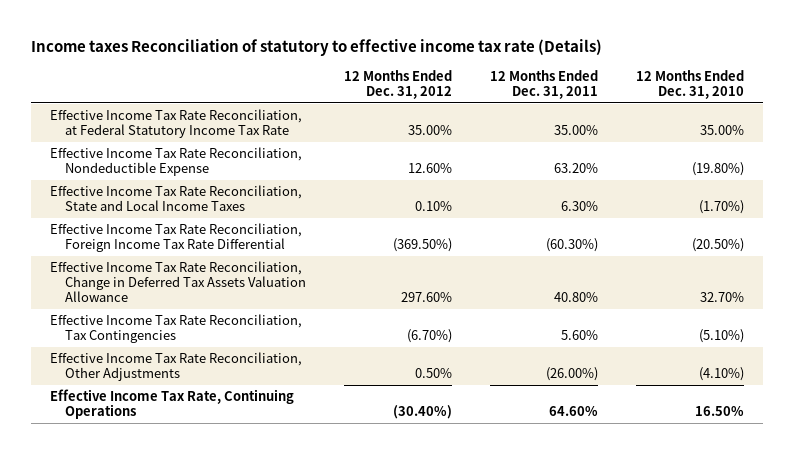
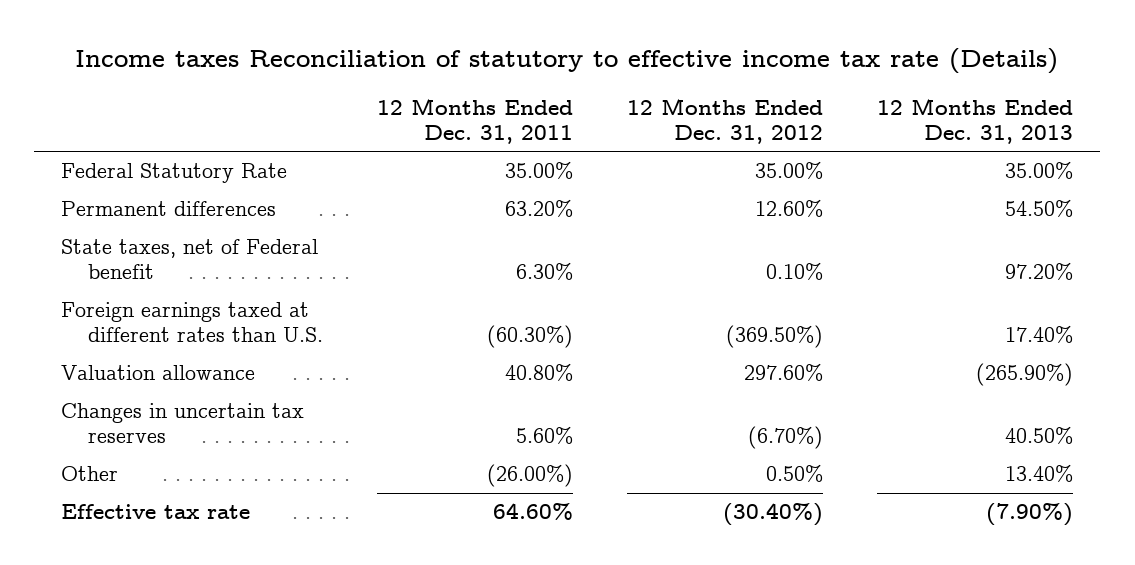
- | 12 Months Ended Dec. 31, 2012 | 12 Months Ended Dec. 31, 2011 | 12 Months Ended Dec. 31, 2010
+ | 12 Months Ended Dec. 31, 2011 | 12 Months Ended Dec. 31, 2012 | 12 Months Ended Dec. 31, 2013
- Effective Income Tax Rate Reconciliation, at Federal Statutory Income Tax Rate | 35.00% | 35.00% | 35.00%
- Effective Income Tax Rate Reconciliation, Nondeductible Expense | 12.60% | 63.20% | (19.80%)
- Effective Income Tax Rate Reconciliation, State and Local Income Taxes | 0.10% | 6.30% | (1.70%)
- Effective Income Tax Rate Reconciliation, Foreign Income Tax Rate Differential | (369.50%) | (60.30%) | (20.50%)
- Effective Income Tax Rate Reconciliation, Change in Deferred Tax Assets Valuation Allowance | 297.60% | 40.80% | 32.70%
- Effective Income Tax Rate Reconciliation, Tax Contingencies | (6.70%) | 5.60% | (5.10%)
- Effective Income Tax Rate Reconciliation, Other Adjustments | 0.50% | (26.00%) | (4.10%)
- Effective Income Tax Rate, Continuing Operations | (30.40%) | 64.60% | 16.50%
+ Federal Statutory Rate | 35.00% | 35.00% | 35.00%
+ Permanent differences | 63.20% | 12.60% | 54.50%
+ State taxes, net of Federal benefit | 6.30% | 0.10% | 97.20%
+ Foreign earnings taxed at different rates than U.S. | (60.30%) | (369.50%) | 17.40%
+ Valuation allowance | 40.80% | 297.60% | (265.90%)
+ Changes in uncertain tax reserves | 5.60% | (6.70%) | 40.50%
+ Other | (26.00%) | 0.50% | 13.40%
+ Effective tax rate | 64.60% | (30.40%) | (7.90%)

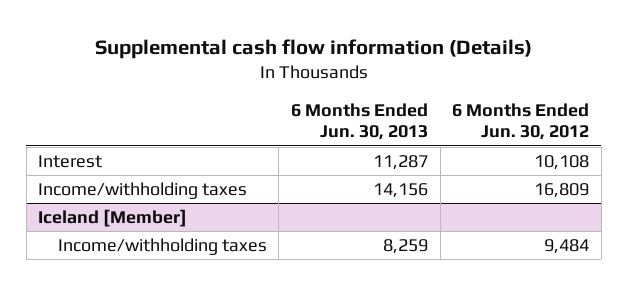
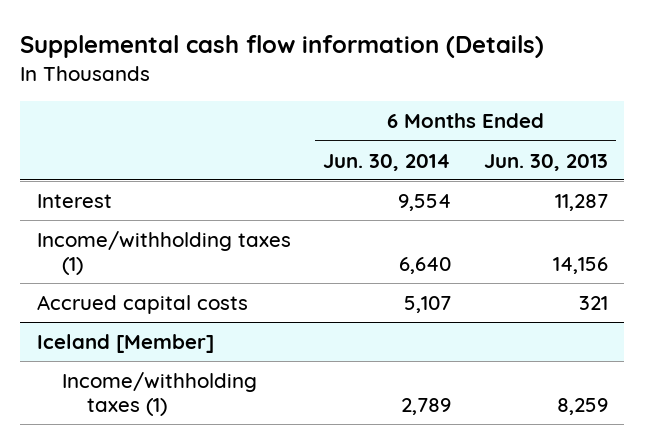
- | 6 Months Ended Jun. 30, 2013 | 6 Months Ended Jun. 30, 2012
+ | 6 Months Ended Jun. 30, 2014 | 6 Months Ended Jun. 30, 2013
- Income/withholding taxes | 14,156 | 16,809
+ Income/withholding taxes (1) | 6,640 | 14,156
+ Accrued capital costs | 5,107 | 321
@ Iceland [Member]
- Income/withholding taxes | 8,259 | 9,484
+ Income/withholding taxes (1) | 2,789 | 8,259

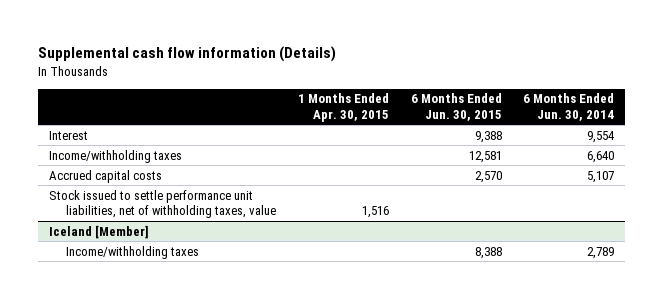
- | 6 Months Ended Jun. 30, 2014 | 6 Months Ended Jun. 30, 2013
+ | 1 Months Ended Apr. 30, 2015 | 6 Months Ended Jun. 30, 2015 | 6 Months Ended Jun. 30, 2014
- Income/withholding taxes (1) | 6,640 | 14,156
+ Income/withholding taxes | | 12,581 | 6,640
+ Stock issued to settle performance unit liabilities, net of withholding taxes, value | 1,516 | |
@ Iceland [Member]
- Income/withholding taxes (1) | 2,789 | 8,259
+ Income/withholding taxes | | 8,388 | 2,789

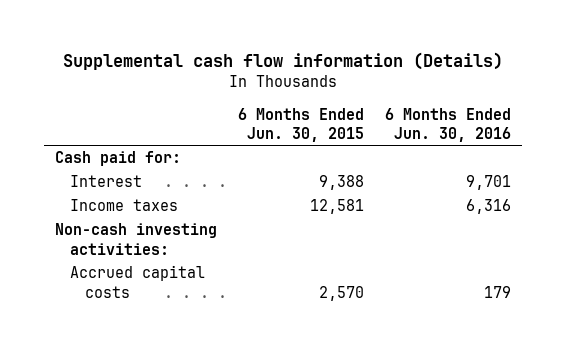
- | 1 Months Ended Apr. 30, 2015 | 6 Months Ended Jun. 30, 2015 | 6 Months Ended Jun. 30, 2014
+ | 6 Months Ended Jun. 30, 2015 | 6 Months Ended Jun. 30, 2016
+ Cash paid for:
- Income/withholding taxes | | 12,581 | 6,640
+ Income taxes | 12,581 | 6,316
+ Non-cash investing activities:
- Stock issued to settle performance unit liabilities, net of withholding taxes, value | 1,516 | |
- Iceland [Member]
- Income/withholding taxes | | 8,388 | 2,789

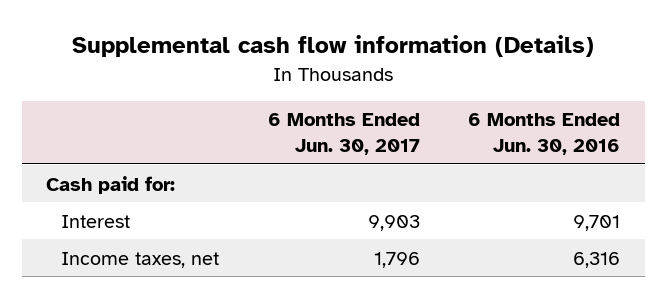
- | 6 Months Ended Jun. 30, 2015 | 6 Months Ended Jun. 30, 2016
+ | 6 Months Ended Jun. 30, 2017 | 6 Months Ended Jun. 30, 2016
- Income taxes | 12,581 | 6,316
- Non-cash investing activities:
- Accrued capital costs | 2,570 | 179
+ Income taxes, net | 1,796 | 6,316

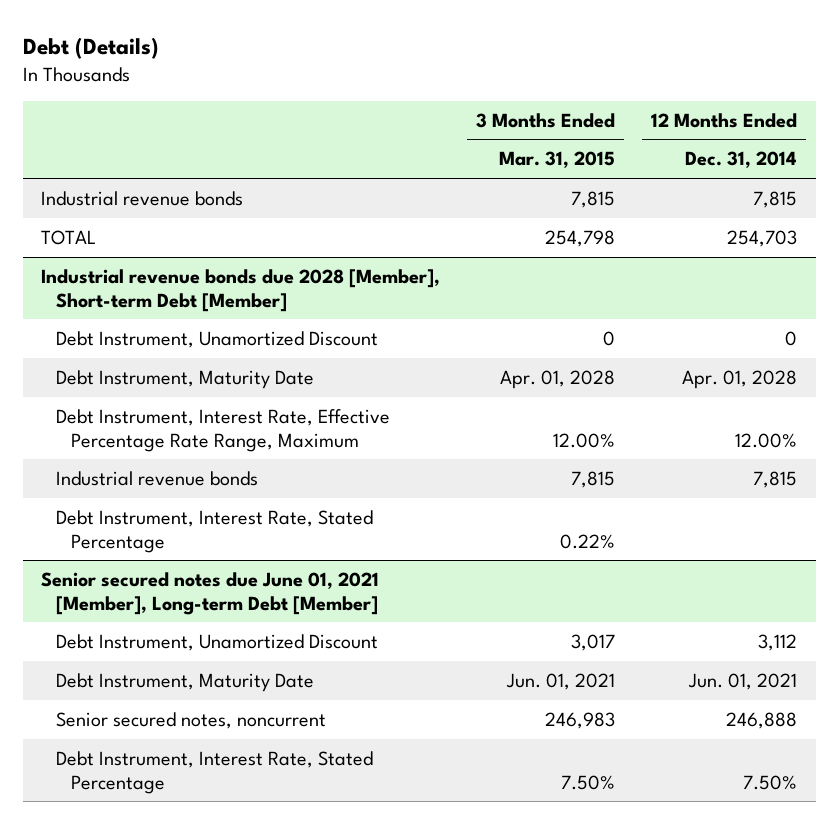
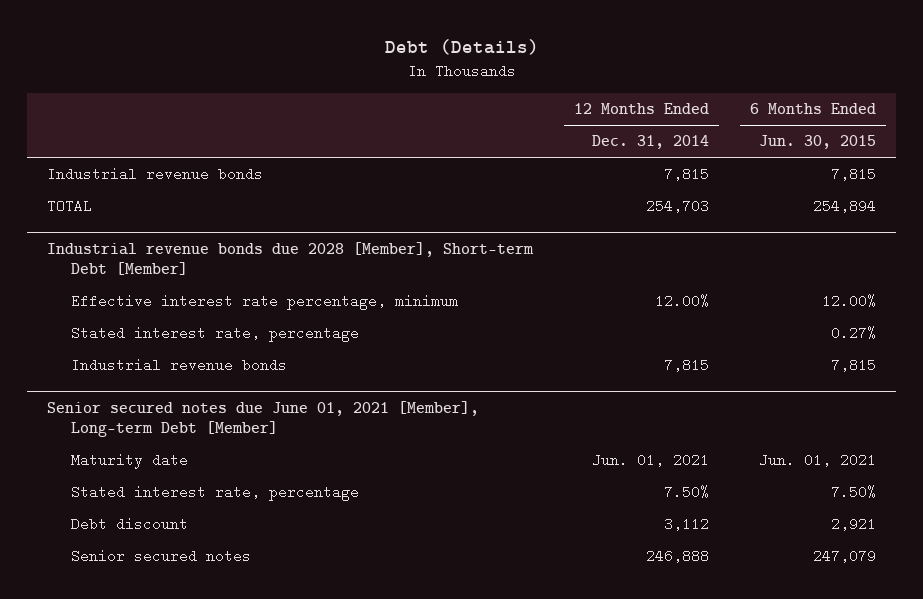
- | 3 Months Ended Mar. 31, 2015 | 12 Months Ended Dec. 31, 2014
+ | 12 Months Ended Dec. 31, 2014 | 6 Months Ended Jun. 30, 2015
@ Industrial revenue bonds due 2028 [Member], Short-term Debt [Member]
- Debt Instrument, Unamortized Discount | 0 | 0
- Debt Instrument, Maturity Date | Apr. 01, 2028 | Apr. 01, 2028
- Debt Instrument, Interest Rate, Effective Percentage Rate Range, Maximum | 12.00% | 12.00%
+ Effective interest rate percentage, minimum | 12.00% | 12.00%
+ Stated interest rate, percentage | | 0.27%
- Debt Instrument, Interest Rate, Stated Percentage | 0.22% |
@ Senior secured notes due June 01, 2021 [Member], Long-term Debt [Member]
- Debt Instrument, Unamortized Discount | 3,017 | 3,112
- Debt Instrument, Maturity Date | Jun. 01, 2021 | Jun. 01, 2021
- Senior secured notes, noncurrent | 246,983 | 246,888
- Debt Instrument, Interest Rate, Stated Percentage | 7.50% | 7.50%
+ Maturity date | Jun. 01, 2021 | Jun. 01, 2021
+ Stated interest rate, percentage | 7.50% | 7.50%
+ Debt discount | 3,112 | 2,921
+ Senior secured notes | 246,888 | 247,079

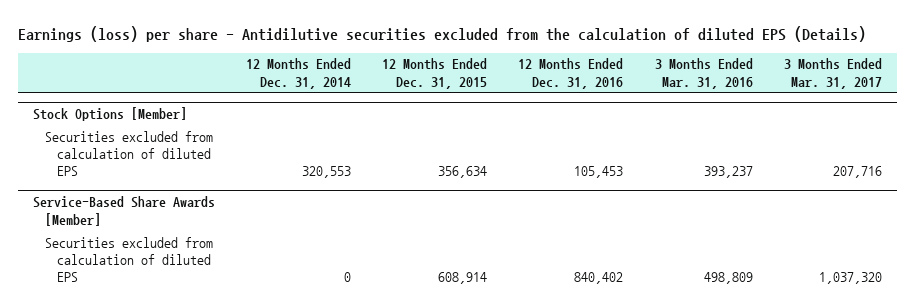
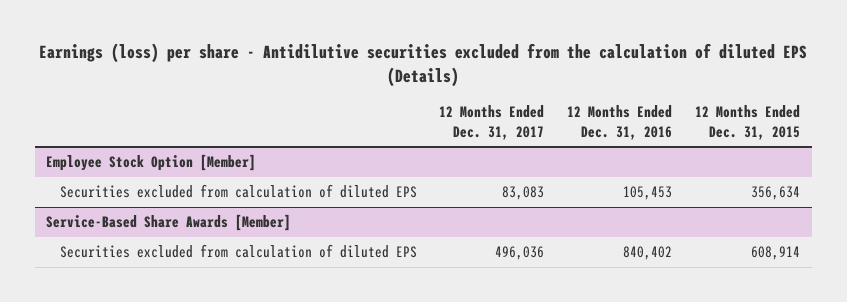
- | 12 Months Ended Dec. 31, 2014 | 12 Months Ended Dec. 31, 2015 | 12 Months Ended Dec. 31, 2016 | 3 Months Ended Mar. 31, 2016 | 3 Months Ended Mar. 31, 2017
+ | 12 Months Ended Dec. 31, 2017 | 12 Months Ended Dec. 31, 2016 | 12 Months Ended Dec. 31, 2015
- Stock Options [Member]
+ Employee Stock Option [Member]

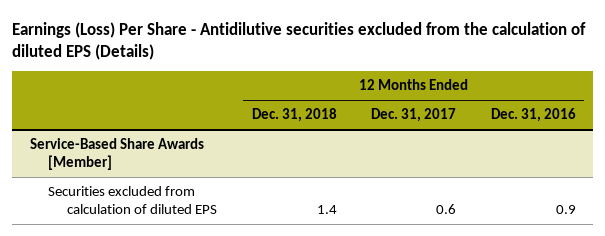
- Earnings (loss) per share - Antidilutive securities excluded from the calculation of diluted EPS (Details)
+ Earnings (Loss) Per Share - Antidilutive securities excluded from the calculation of diluted EPS (Details)
- | 12 Months Ended Dec. 31, 2017 | 12 Months Ended Dec. 31, 2016 | 12 Months Ended Dec. 31, 2015
+ | 12 Months Ended Dec. 31, 2018 | 12 Months Ended Dec. 31, 2017 | 12 Months Ended Dec. 31, 2016
- Employee Stock Option [Member]
- Securities excluded from calculation of diluted EPS | 83,083 | 105,453 | 356,634
@ Service-Based Share Awards [Member]
- Securities excluded from calculation of diluted EPS | 496,036 | 840,402 | 608,914
+ Securities excluded from calculation of diluted EPS | 1.4 | 0.6 | 0.9

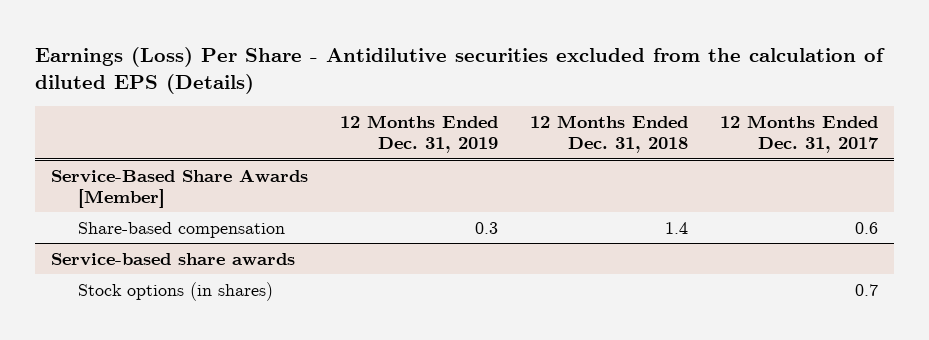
- | 12 Months Ended Dec. 31, 2018 | 12 Months Ended Dec. 31, 2017 | 12 Months Ended Dec. 31, 2016
+ | 12 Months Ended Dec. 31, 2019 | 12 Months Ended Dec. 31, 2018 | 12 Months Ended Dec. 31, 2017
@ Service-Based Share Awards [Member]
- Securities excluded from calculation of diluted EPS | 1.4 | 0.6 | 0.9
+ Share-based compensation | 0.3 | 1.4 | 0.6
+ Service-based share awards
+ Stock options (in shares) | | | 0.7

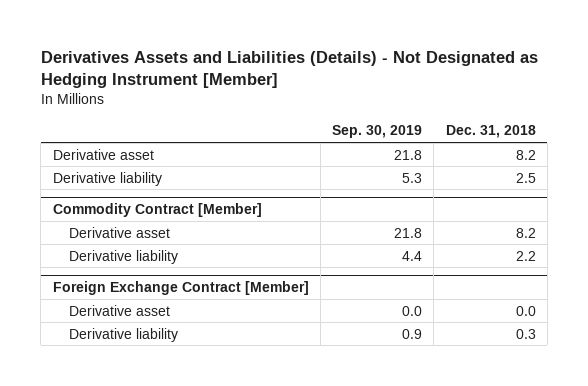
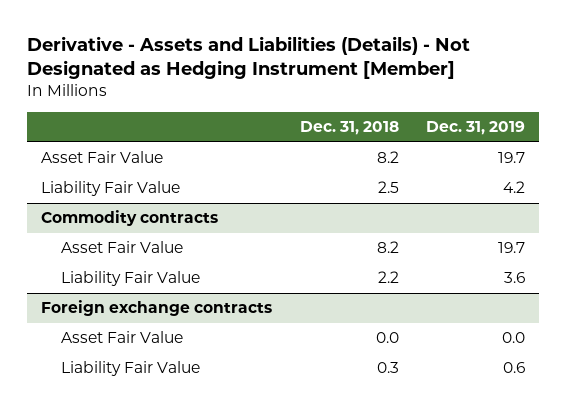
- Derivatives Assets and Liabilities (Details) - Not Designated as Hedging Instrument [Member]
+ Derivative - Assets and Liabilities (Details) - Not Designated as Hedging Instrument [Member]
- | Sep. 30, 2019 | Dec. 31, 2018
+ | Dec. 31, 2018 | Dec. 31, 2019
- Derivative asset | 21.8 | 8.2
- Derivative liability | 5.3 | 2.5
- Commodity Contract [Member]
- Derivative asset | 21.8 | 8.2
- Derivative liability | 4.4 | 2.2
- Foreign Exchange Contract [Member]
- Derivative asset | 0.0 | 0.0
- Derivative liability | 0.9 | 0.3
+ Asset Fair Value | 8.2 | 19.7
+ Liability Fair Value | 2.5 | 4.2
+ Commodity contracts
+ Asset Fair Value | 8.2 | 19.7
+ Liability Fair Value | 2.2 | 3.6
+ Foreign exchange contracts
+ Asset Fair Value | 0.0 | 0.0
+ Liability Fair Value | 0.3 | 0.6

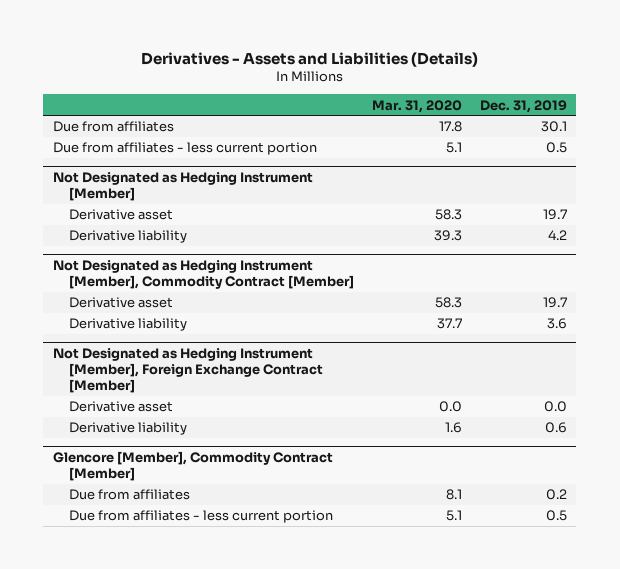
- Derivative - Assets and Liabilities (Details) - Not Designated as Hedging Instrument [Member]
+ Derivatives - Assets and Liabilities (Details)
- | Dec. 31, 2018 | Dec. 31, 2019
+ | Mar. 31, 2020 | Dec. 31, 2019
- Asset Fair Value | 8.2 | 19.7
- Liability Fair Value | 2.5 | 4.2
- Commodity contracts
- Asset Fair Value | 8.2 | 19.7
- Liability Fair Value | 2.2 | 3.6
- Foreign exchange contracts
- Asset Fair Value | 0.0 | 0.0
- Liability Fair Value | 0.3 | 0.6
+ Due from affiliates | 17.8 | 30.1
+ Due from affiliates - less current portion | 5.1 | 0.5
+ Not Designated as Hedging Instrument [Member]
+ Derivative asset | 58.3 | 19.7
+ Derivative liability | 39.3 | 4.2
+ Not Designated as Hedging Instrument [Member], Commodity Contract [Member]
+ Derivative asset | 58.3 | 19.7
+ Derivative liability | 37.7 | 3.6
+ Not Designated as Hedging Instrument [Member], Foreign Exchange Contract [Member]
+ Derivative asset | 0.0 | 0.0
+ Derivative liability | 1.6 | 0.6
+ Glencore [Member], Commodity Contract [Member]
+ Due from affiliates | 8.1 | 0.2
+ Due from affiliates - less current portion | 5.1 | 0.5

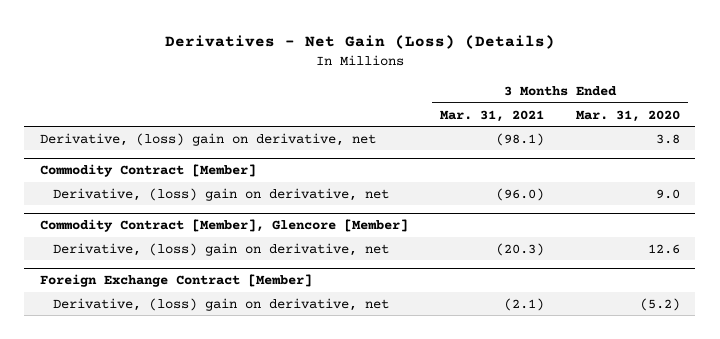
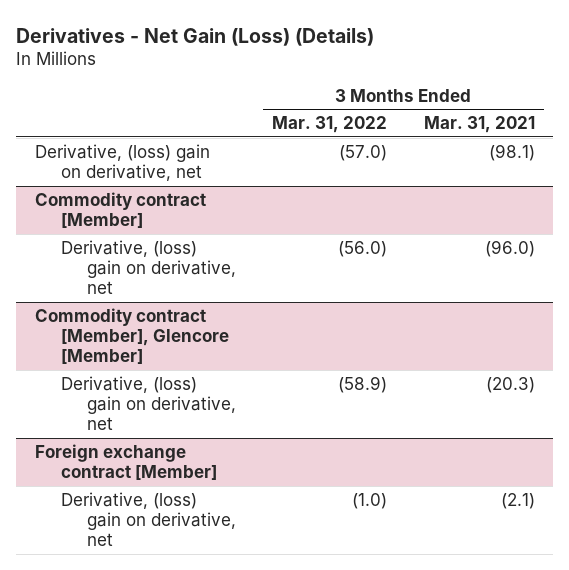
- | 3 Months Ended Mar. 31, 2021 | 3 Months Ended Mar. 31, 2020
+ | 3 Months Ended Mar. 31, 2022 | 3 Months Ended Mar. 31, 2021
- Commodity Contract [Member]
+ Commodity contract [Member]
- Commodity Contract [Member], Glencore [Member]
+ Commodity contract [Member], Glencore [Member]
- Foreign Exchange Contract [Member]
+ Foreign exchange contract [Member]

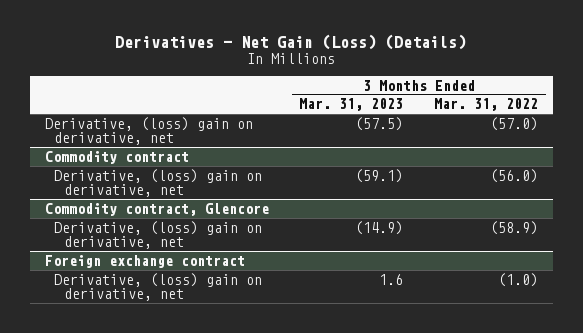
- | 3 Months Ended Mar. 31, 2022 | 3 Months Ended Mar. 31, 2021
+ | 3 Months Ended Mar. 31, 2023 | 3 Months Ended Mar. 31, 2022
- Commodity contract [Member]
+ Commodity contract
- Commodity contract [Member], Glencore [Member]
+ Commodity contract, Glencore
- Foreign exchange contract [Member]
+ Foreign exchange contract

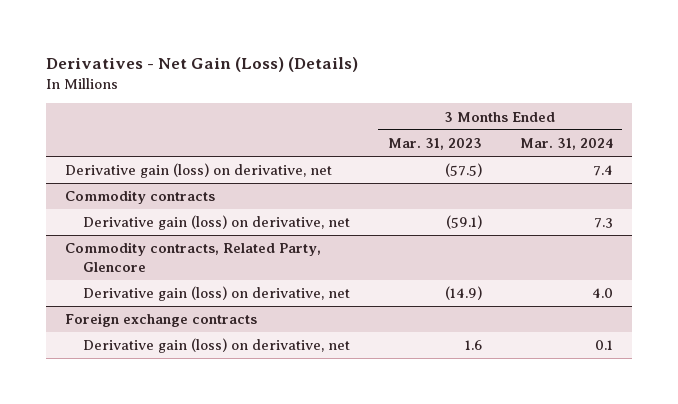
- | 3 Months Ended Mar. 31, 2023 | 3 Months Ended Mar. 31, 2022
+ | 3 Months Ended Mar. 31, 2023 | 3 Months Ended Mar. 31, 2024
- Derivative, (loss) gain on derivative, net | (57.5) | (57.0)
- Commodity contract
- Derivative, (loss) gain on derivative, net | (59.1) | (56.0)
- Commodity contract, Glencore
- Derivative, (loss) gain on derivative, net | (14.9) | (58.9)
- Foreign exchange contract
- Derivative, (loss) gain on derivative, net | 1.6 | (1.0)
+ Derivative gain (loss) on derivative, net | (57.5) | 7.4
+ Commodity contracts
+ Derivative gain (loss) on derivative, net | (59.1) | 7.3
+ Commodity contracts, Related Party, Glencore
+ Derivative gain (loss) on derivative, net | (14.9) | 4.0
+ Foreign exchange contracts
+ Derivative gain (loss) on derivative, net | 1.6 | 0.1

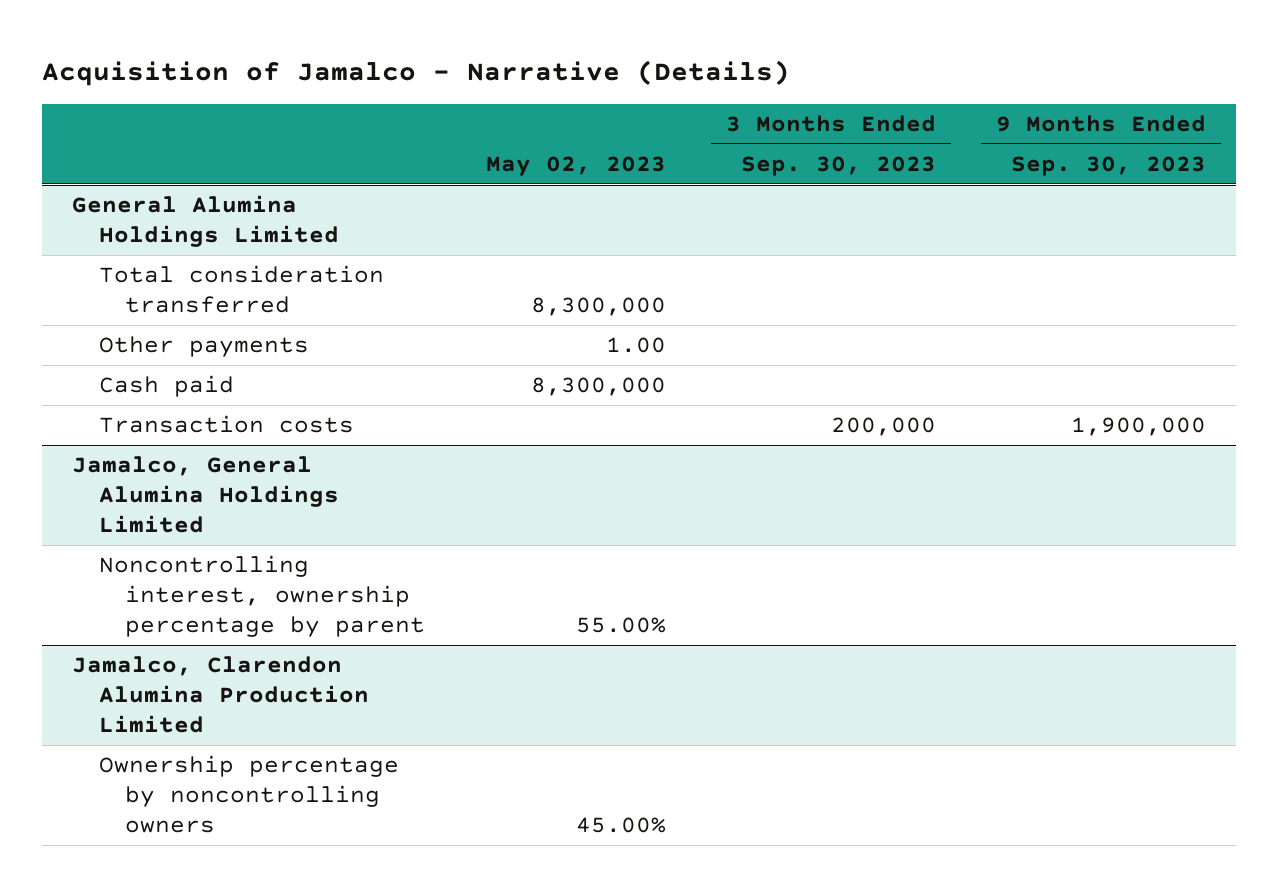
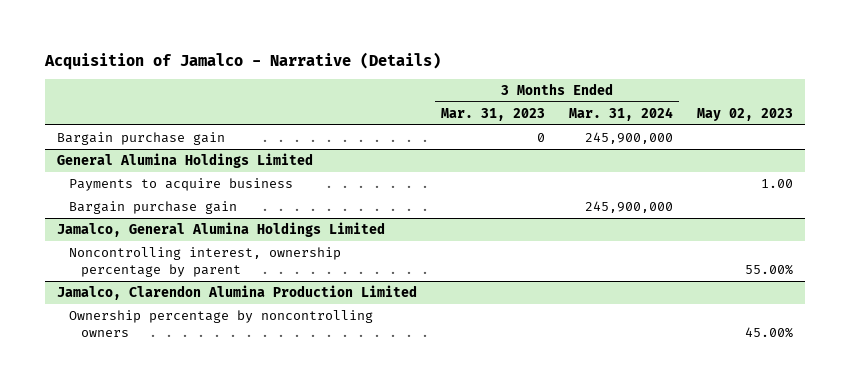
- | May 02, 2023 | 3 Months Ended Sep. 30, 2023 | 9 Months Ended Sep. 30, 2023
+ | 3 Months Ended Mar. 31, 2023 | 3 Months Ended Mar. 31, 2024 | May 02, 2023
+ Bargain purchase gain | 0 | 245,900,000 |
@ General Alumina Holdings Limited
- Total consideration transferred | 8,300,000 | |
- Other payments | 1.00 | |
- Cash paid | 8,300,000 | |
- Transaction costs | | 200,000 | 1,900,000
+ Payments to acquire business | | | 1.00
+ Bargain purchase gain | | 245,900,000 |

